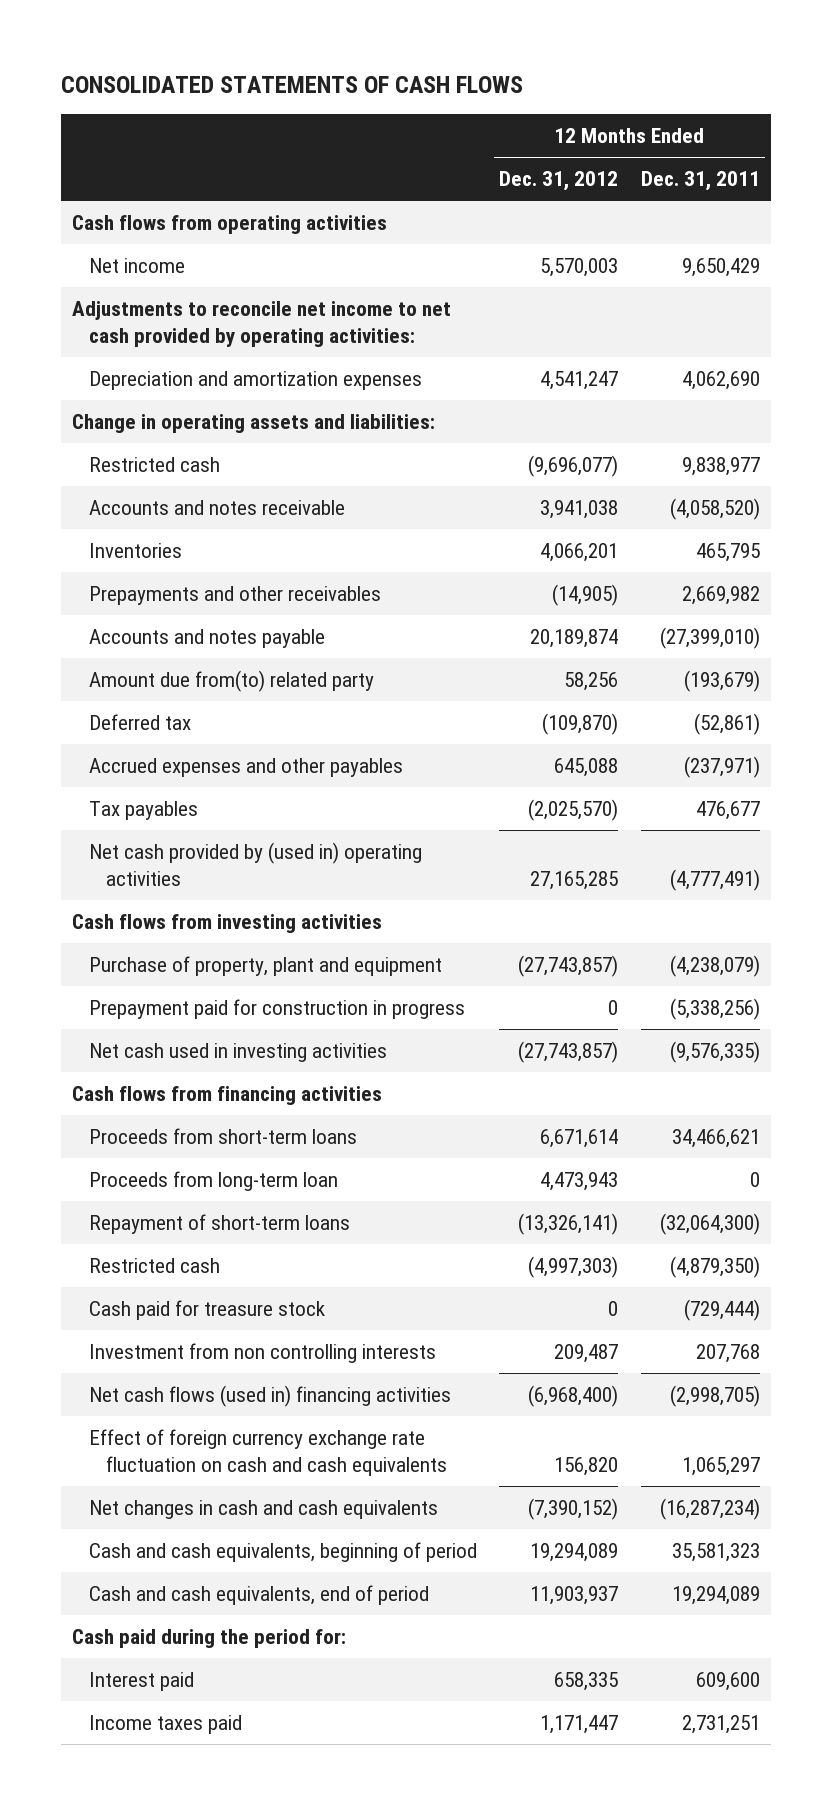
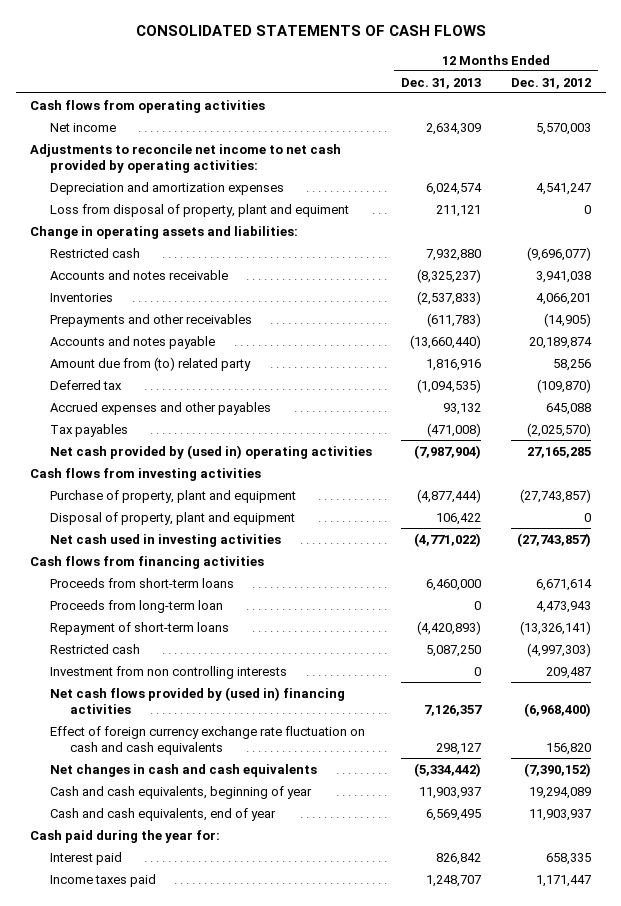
- | 12 Months Ended Dec. 31, 2012 | 12 Months Ended Dec. 31, 2011
+ | 12 Months Ended Dec. 31, 2013 | 12 Months Ended Dec. 31, 2012
+ Loss from disposal of property, plant and equiment | 211,121 | 0
- Amount due from(to) related party | 58,256 | (193,679)
+ Amount due from (to) related party | 1,816,916 | 58,256
- Prepayment paid for construction in progress | 0 | (5,338,256)
+ Disposal of property, plant and equipment | 106,422 | 0
- Cash paid for treasure stock | 0 | (729,444)
- Net cash flows (used in) financing activities | (6,968,400) | (2,998,705)
+ Net cash flows provided by (used in) financing activities | 7,126,357 | (6,968,400)
- Cash and cash equivalents, beginning of period | 19,294,089 | 35,581,323
- Cash and cash equivalents, end of period | 11,903,937 | 19,294,089
- Cash paid during the period for:
+ Cash and cash equivalents, beginning of year | 11,903,937 | 19,294,089
+ Cash and cash equivalents, end of year | 6,569,495 | 11,903,937
+ Cash paid during the year for:

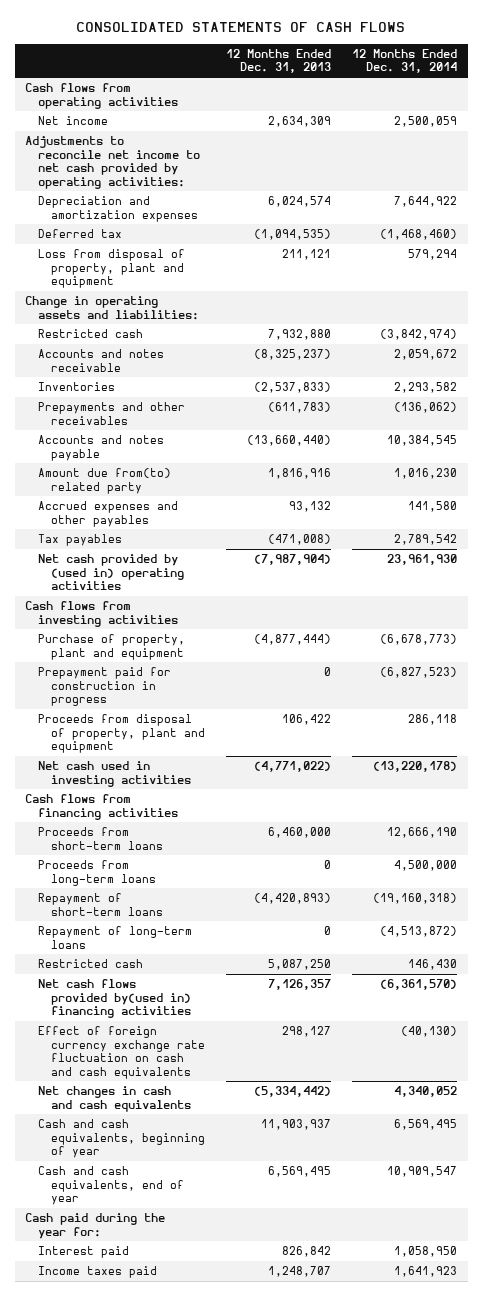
- | 12 Months Ended Dec. 31, 2013 | 12 Months Ended Dec. 31, 2012
+ | 12 Months Ended Dec. 31, 2013 | 12 Months Ended Dec. 31, 2014
- Loss from disposal of property, plant and equiment | 211,121 | 0
moved up: Deferred tax | (1,094,535) | (1,468,460)
+ Loss from disposal of property, plant and equipment | 211,121 | 579,294
- Amount due from (to) related party | 1,816,916 | 58,256
+ Amount due from(to) related party | 1,816,916 | 1,016,230
- Disposal of property, plant and equipment | 106,422 | 0
+ Prepayment paid for construction in progress | 0 | (6,827,523)
+ Proceeds from disposal of property, plant and equipment | 106,422 | 286,118
- Proceeds from long-term loan | 0 | 4,473,943
+ Proceeds from long-term loans | 0 | 4,500,000
+ Repayment of long-term loans | 0 | (4,513,872)
- Investment from non controlling interests | 0 | 209,487
- Net cash flows provided by (used in) financing activities | 7,126,357 | (6,968,400)
+ Net cash flows provided by(used in) financing activities | 7,126,357 | (6,361,570)

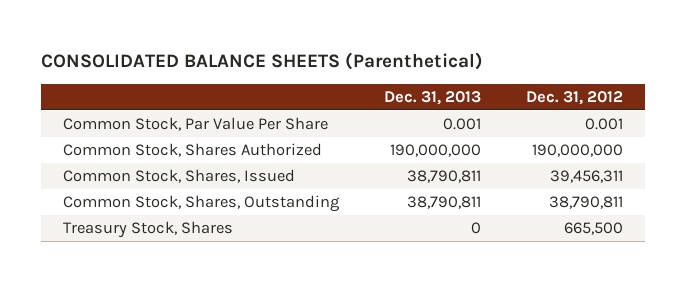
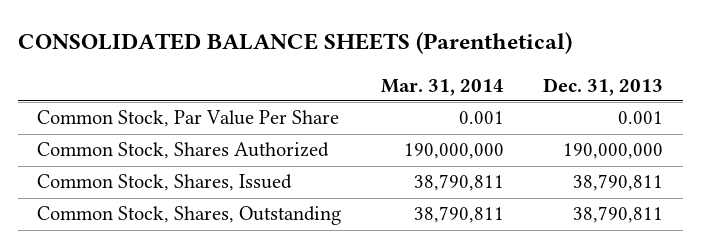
- | Dec. 31, 2013 | Dec. 31, 2012
+ | Mar. 31, 2014 | Dec. 31, 2013
- Treasury Stock, Shares | 0 | 665,500

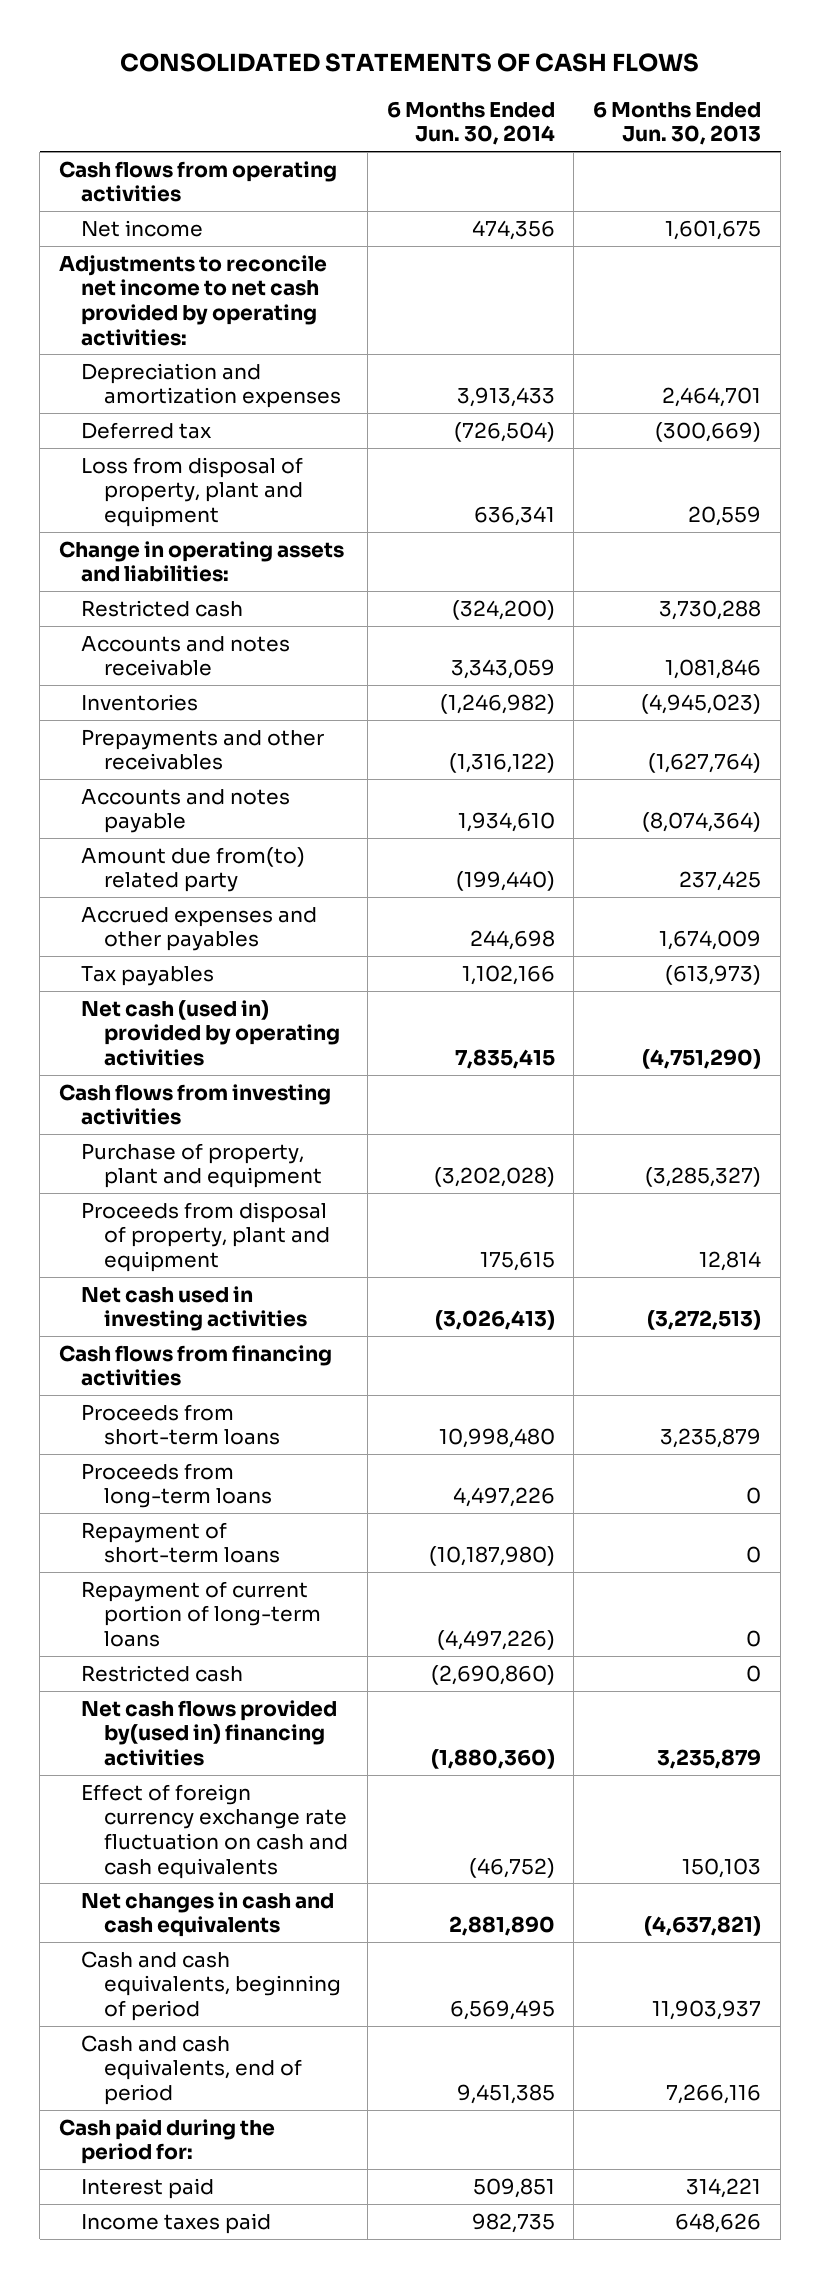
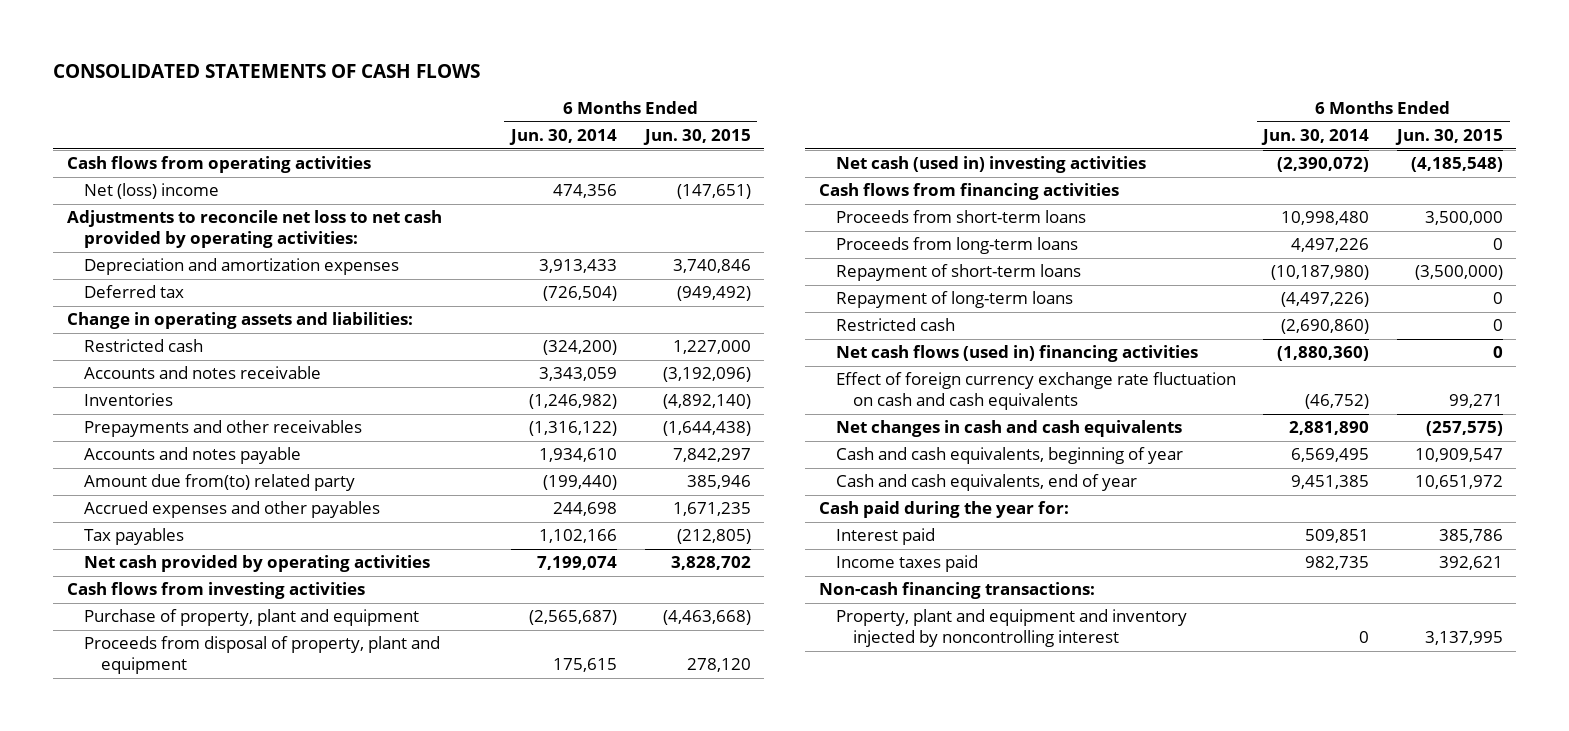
- | 6 Months Ended Jun. 30, 2014 | 6 Months Ended Jun. 30, 2013
+ | 6 Months Ended Jun. 30, 2014 | 6 Months Ended Jun. 30, 2015
- Net income | 474,356 | 1,601,675
- Adjustments to reconcile net income to net cash provided by operating activities:
+ Net (loss) income | 474,356 | (147,651)
+ Adjustments to reconcile net loss to net cash provided by operating activities:
- Loss from disposal of property, plant and equipment | 636,341 | 20,559
- Net cash (used in) provided by operating activities | 7,835,415 | (4,751,290)
+ Net cash provided by operating activities | 7,199,074 | 3,828,702
- Purchase of property, plant and equipment | (3,202,028) | (3,285,327)
+ Purchase of property, plant and equipment | (2,565,687) | (4,463,668)
- Net cash used in investing activities | (3,026,413) | (3,272,513)
+ Net cash (used in) investing activities | (2,390,072) | (4,185,548)
- Repayment of current portion of long-term loans | (4,497,226) | 0
+ Repayment of long-term loans | (4,497,226) | 0
- Net cash flows provided by(used in) financing activities | (1,880,360) | 3,235,879
+ Net cash flows (used in) financing activities | (1,880,360) | 0
- Cash and cash equivalents, beginning of period | 6,569,495 | 11,903,937
- Cash and cash equivalents, end of period | 9,451,385 | 7,266,116
- Cash paid during the period for:
+ Cash and cash equivalents, beginning of year | 6,569,495 | 10,909,547
+ Cash and cash equivalents, end of year | 9,451,385 | 10,651,972
+ Cash paid during the year for:
+ Non-cash financing transactions:
+ Property, plant and equipment and inventory injected by noncontrolling interest | 0 | 3,137,995

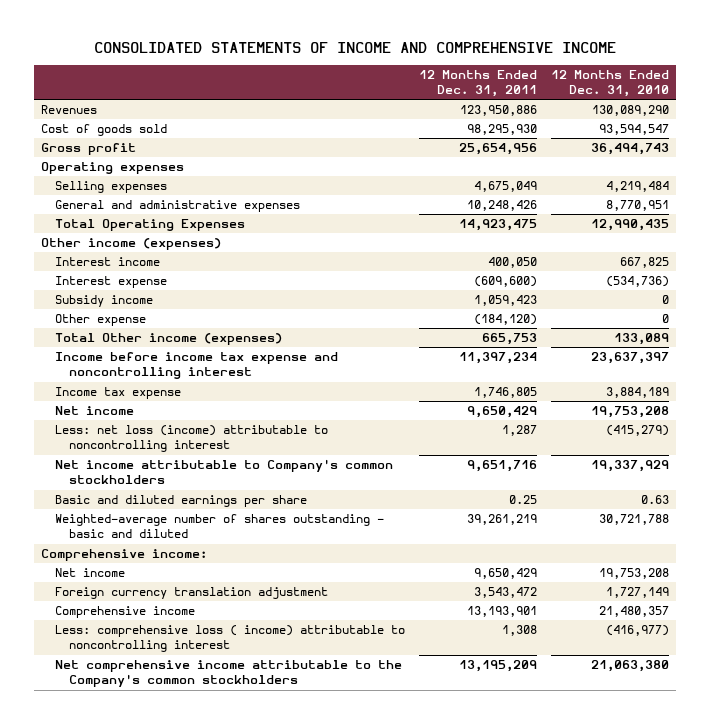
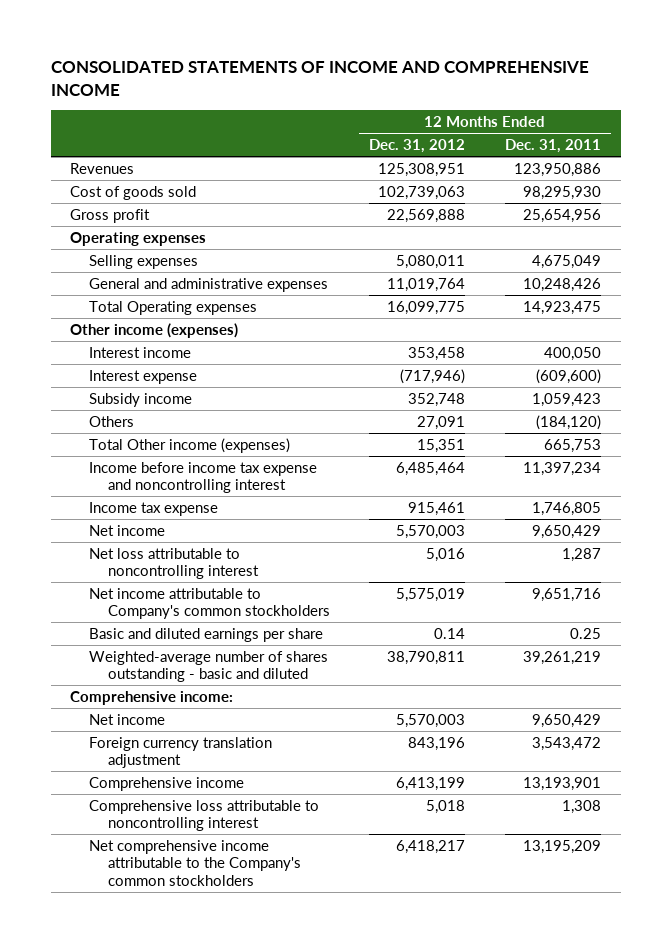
- | 12 Months Ended Dec. 31, 2011 | 12 Months Ended Dec. 31, 2010
+ | 12 Months Ended Dec. 31, 2012 | 12 Months Ended Dec. 31, 2011
- Total Operating Expenses | 14,923,475 | 12,990,435
+ Total Operating expenses | 16,099,775 | 14,923,475
- Other expense | (184,120) | 0
+ Others | 27,091 | (184,120)
- Less: net loss (income) attributable to noncontrolling interest | 1,287 | (415,279)
+ Net loss attributable to noncontrolling interest | 5,016 | 1,287
- Less: comprehensive loss ( income) attributable to noncontrolling interest | 1,308 | (416,977)
+ Comprehensive loss attributable to noncontrolling interest | 5,018 | 1,308

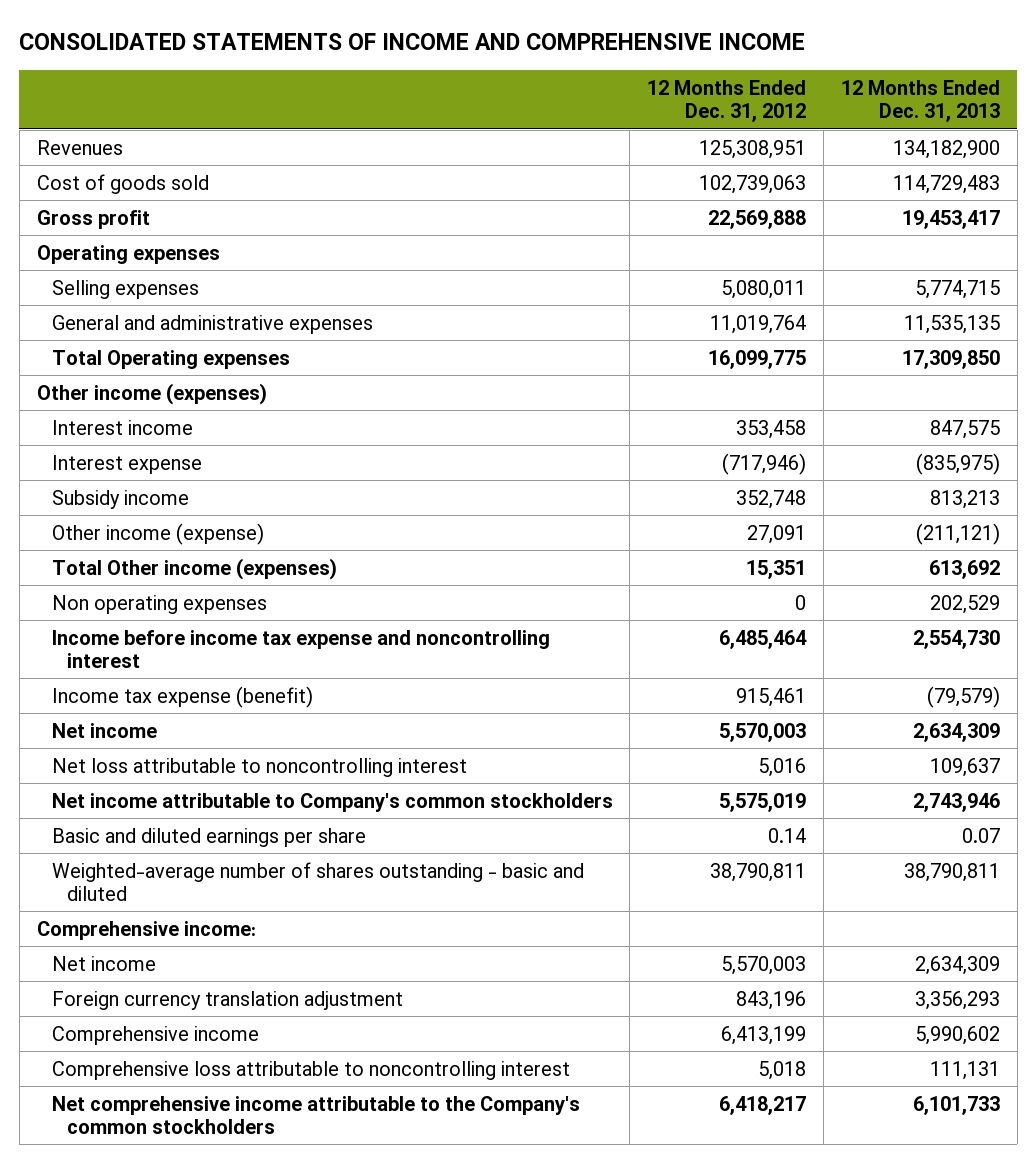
- | 12 Months Ended Dec. 31, 2012 | 12 Months Ended Dec. 31, 2011
+ | 12 Months Ended Dec. 31, 2012 | 12 Months Ended Dec. 31, 2013
- Others | 27,091 | (184,120)
+ Other income (expense) | 27,091 | (211,121)
+ Non operating expenses | 0 | 202,529
- Income tax expense | 915,461 | 1,746,805
+ Income tax expense (benefit) | 915,461 | (79,579)

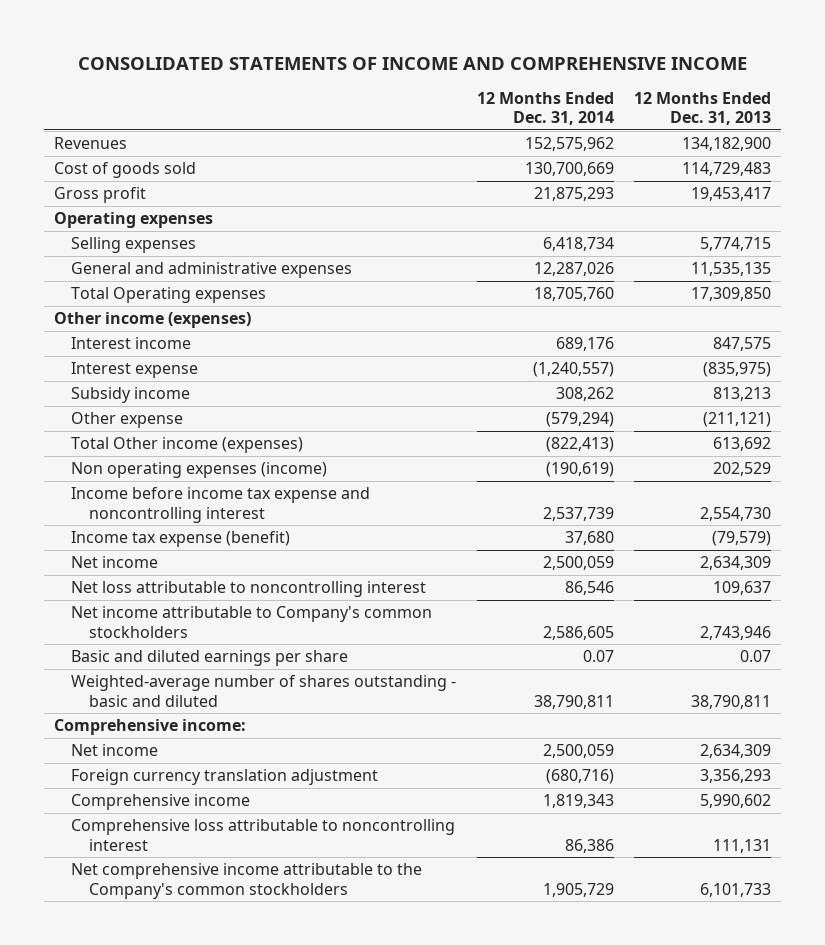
- | 12 Months Ended Dec. 31, 2012 | 12 Months Ended Dec. 31, 2013
+ | 12 Months Ended Dec. 31, 2014 | 12 Months Ended Dec. 31, 2013
- Other income (expense) | 27,091 | (211,121)
+ Other expense | (579,294) | (211,121)
- Non operating expenses | 0 | 202,529
+ Non operating expenses (income) | (190,619) | 202,529

